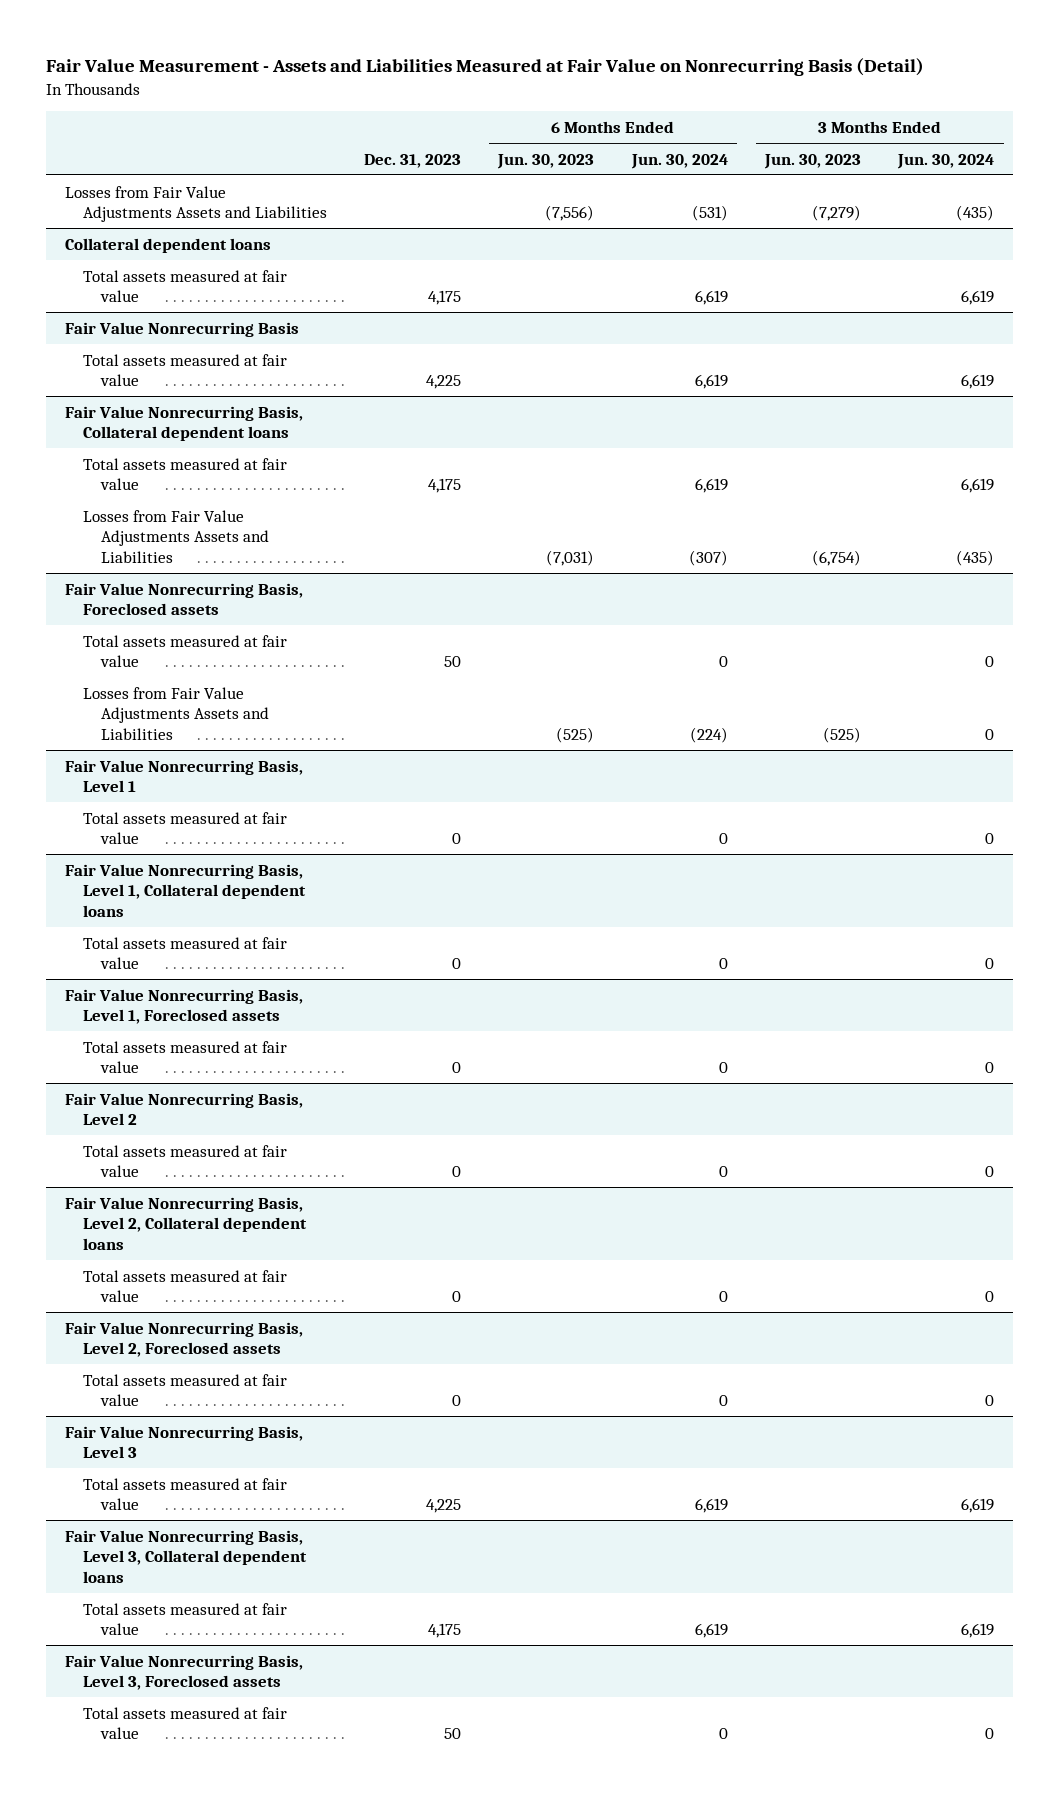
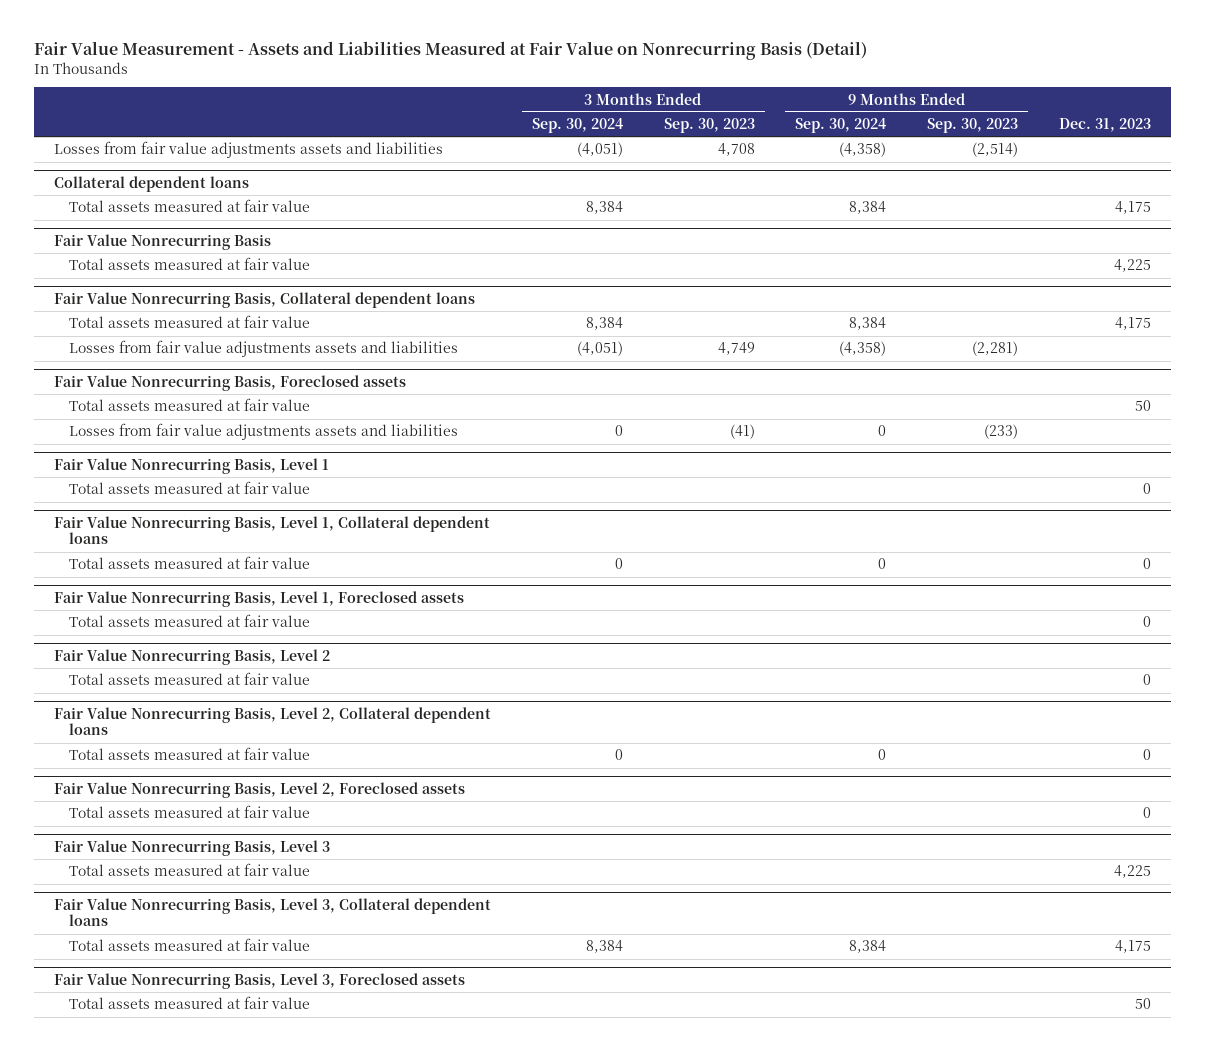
- | Dec. 31, 2023 | 6 Months Ended Jun. 30, 2023 | 6 Months Ended Jun. 30, 2024 | 3 Months Ended Jun. 30, 2023 | 3 Months Ended Jun. 30, 2024
+ | 3 Months Ended Sep. 30, 2024 | 3 Months Ended Sep. 30, 2023 | 9 Months Ended Sep. 30, 2024 | 9 Months Ended Sep. 30, 2023 | Dec. 31, 2023
- Losses from Fair Value Adjustments Assets and Liabilities | | (7,556) | (531) | (7,279) | (435)
+ Losses from fair value adjustments assets and liabilities | (4,051) | 4,708 | (4,358) | (2,514) |
@ Fair Value Nonrecurring Basis, Collateral dependent loans
- Losses from Fair Value Adjustments Assets and Liabilities | | (7,031) | (307) | (6,754) | (435)
+ Losses from fair value adjustments assets and liabilities | (4,051) | 4,749 | (4,358) | (2,281) |
@ Fair Value Nonrecurring Basis, Foreclosed assets
- Losses from Fair Value Adjustments Assets and Liabilities | | (525) | (224) | (525) | 0
+ Losses from fair value adjustments assets and liabilities | 0 | (41) | 0 | (233) |

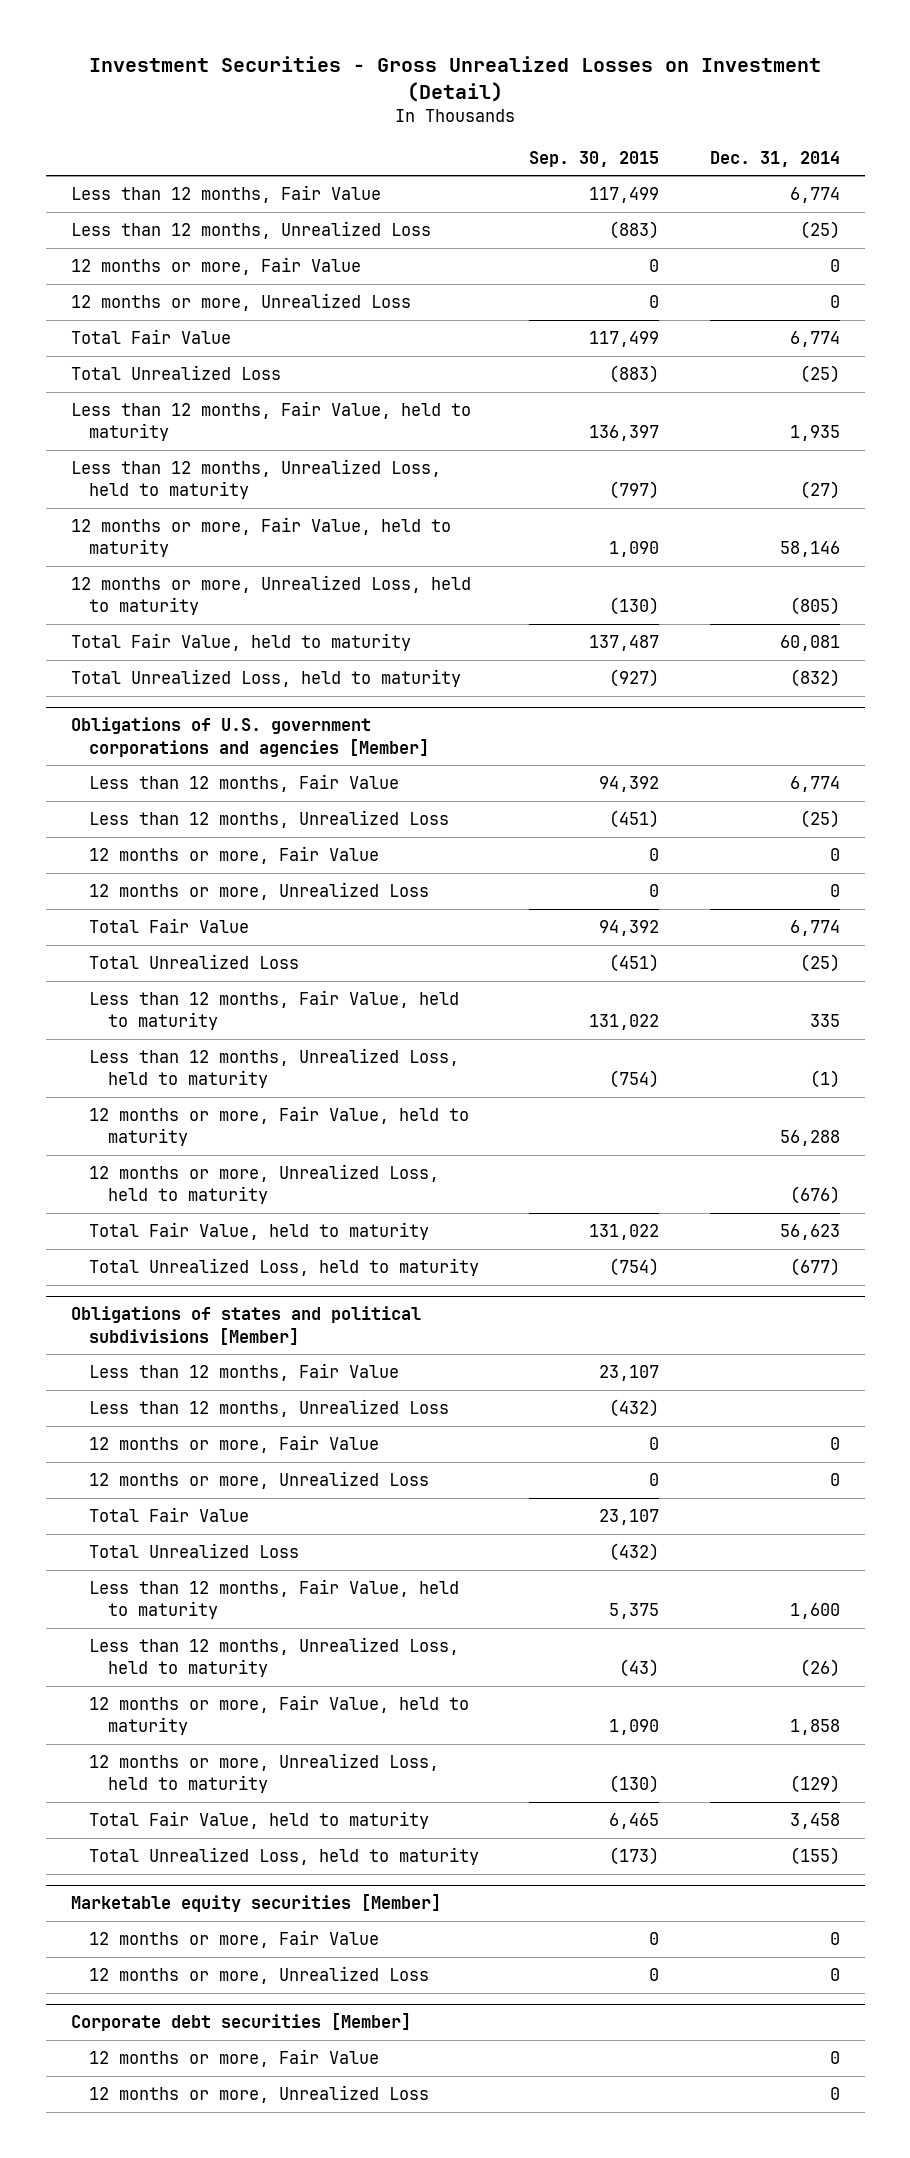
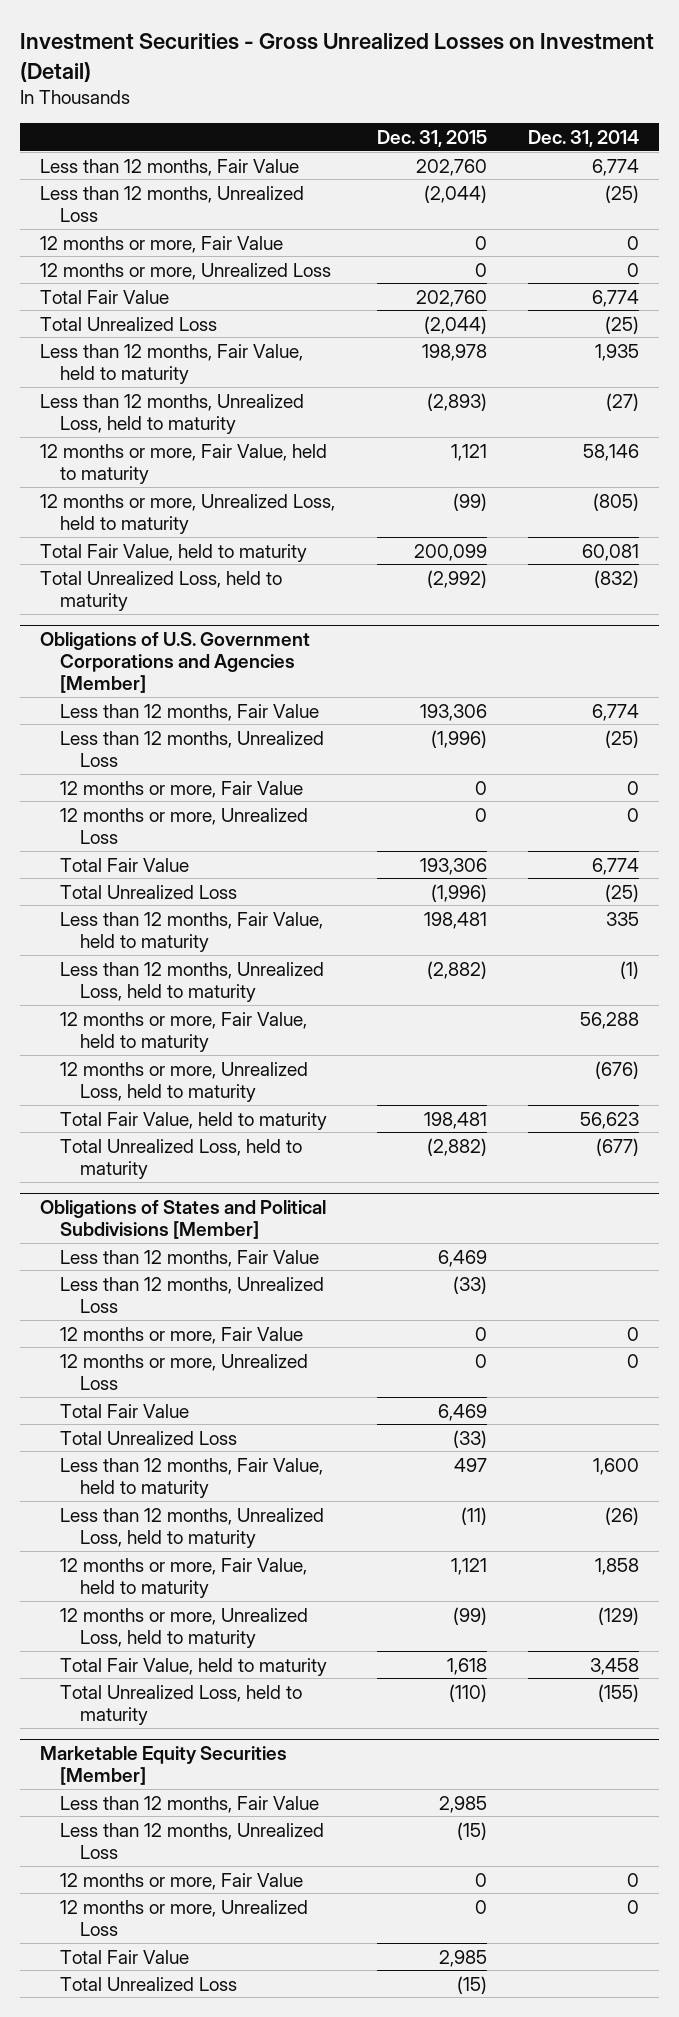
- | Sep. 30, 2015 | Dec. 31, 2014
+ | Dec. 31, 2015 | Dec. 31, 2014
- Obligations of U.S. government corporations and agencies [Member]
+ Obligations of U.S. Government Corporations and Agencies [Member]
- Obligations of states and political subdivisions [Member]
+ Obligations of States and Political Subdivisions [Member]
- Marketable equity securities [Member]
- 12 months or more, Fair Value | 0 | 0
- 12 months or more, Unrealized Loss | 0 | 0
- Corporate debt securities [Member]
+ Marketable Equity Securities [Member]
+ Less than 12 months, Fair Value | 2,985 |
+ Less than 12 months, Unrealized Loss | (15) |
+ Total Fair Value | 2,985 |
+ Total Unrealized Loss | (15) |

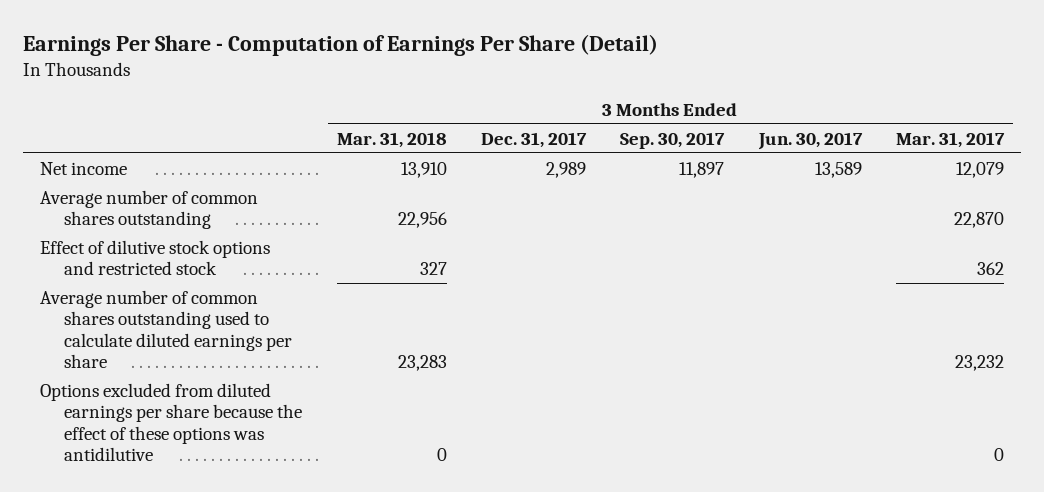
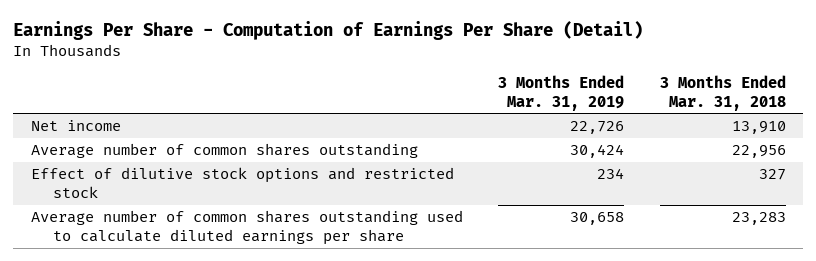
- | 3 Months Ended Mar. 31, 2018 | 3 Months Ended Dec. 31, 2017 | 3 Months Ended Sep. 30, 2017 | 3 Months Ended Jun. 30, 2017 | 3 Months Ended Mar. 31, 2017
+ | 3 Months Ended Mar. 31, 2019 | 3 Months Ended Mar. 31, 2018
- Options excluded from diluted earnings per share because the effect of these options was antidilutive | 0 | | | | 0

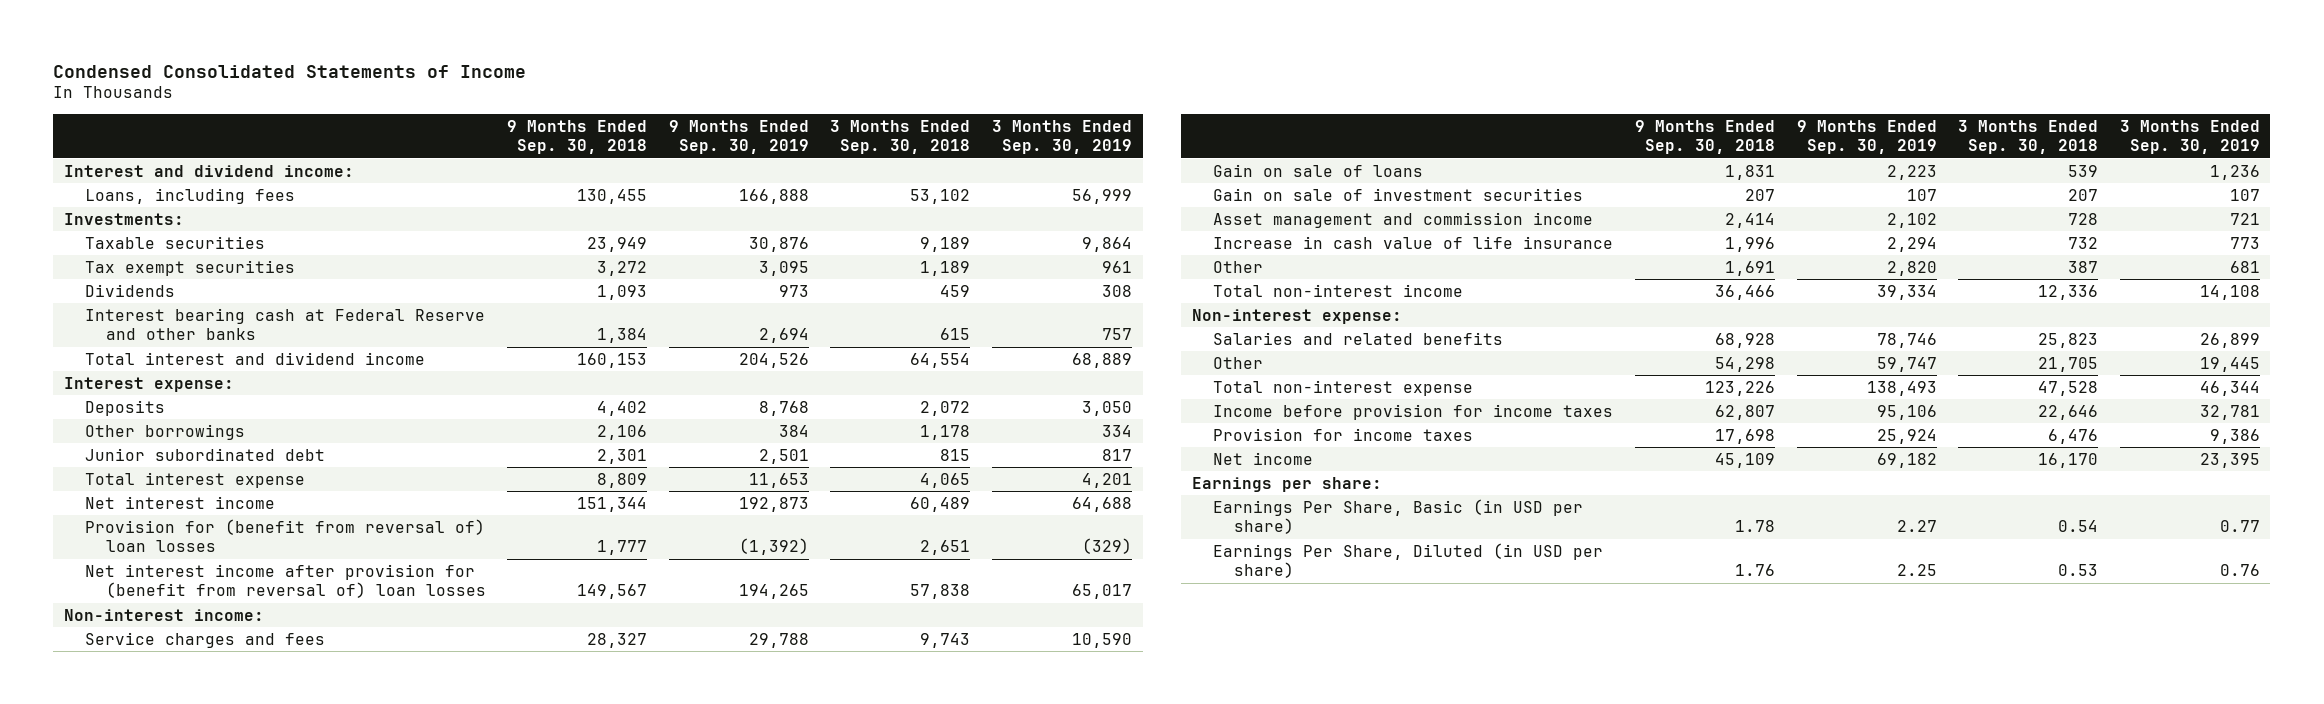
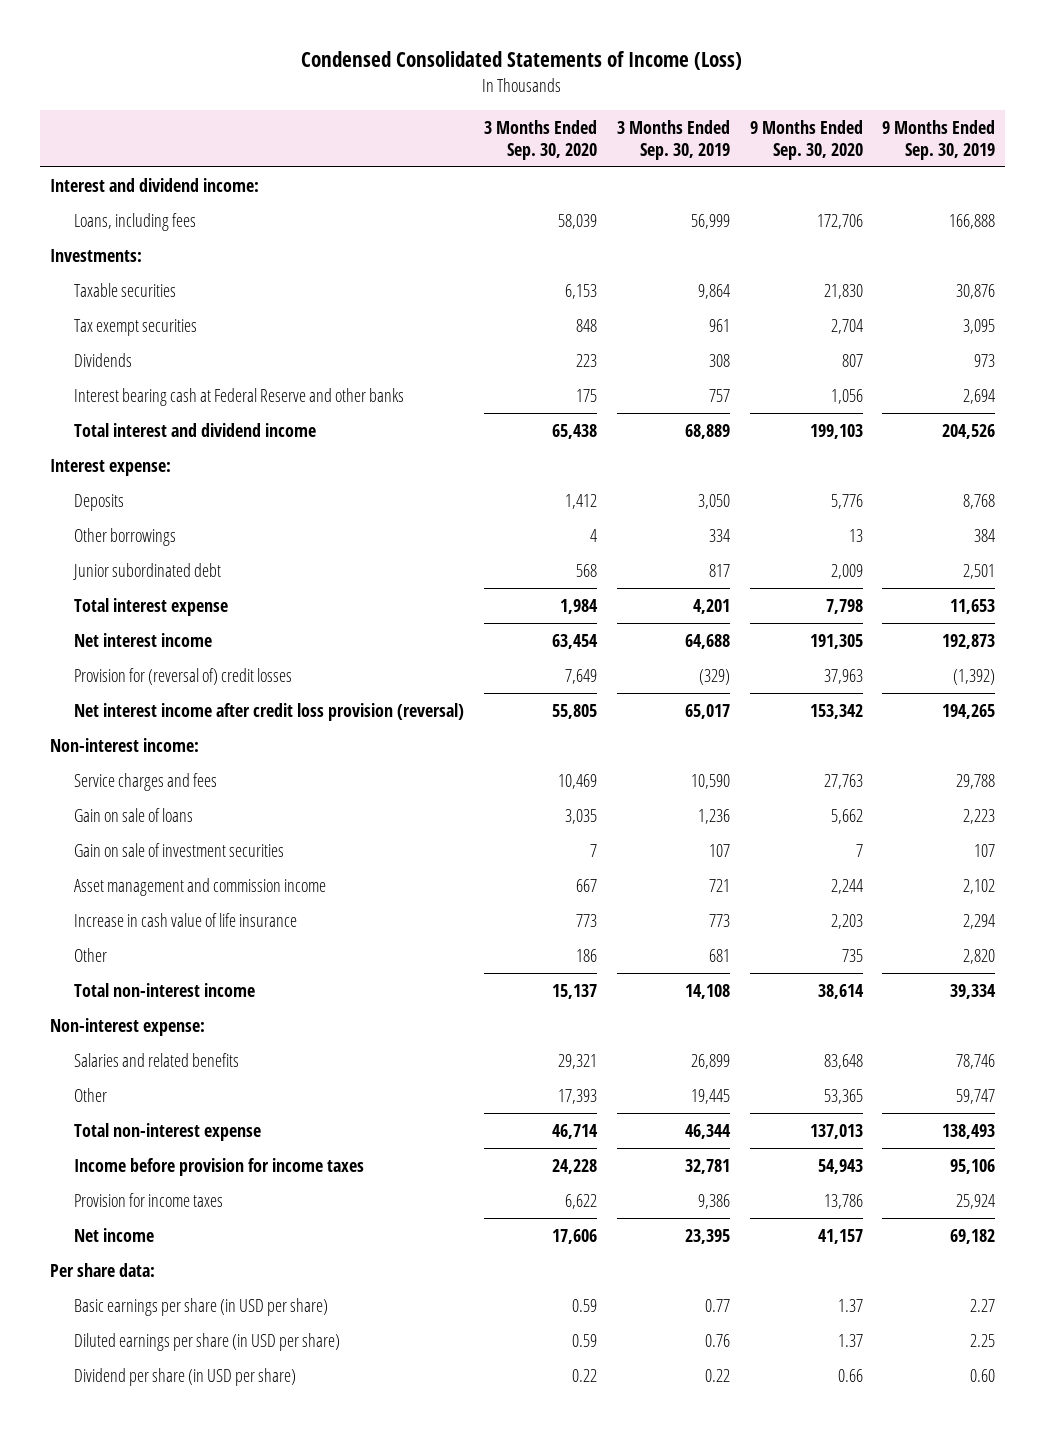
- Condensed Consolidated Statements of Income
+ Condensed Consolidated Statements of Income (Loss)
- | 9 Months Ended Sep. 30, 2018 | 9 Months Ended Sep. 30, 2019 | 3 Months Ended Sep. 30, 2018 | 3 Months Ended Sep. 30, 2019
+ | 3 Months Ended Sep. 30, 2020 | 3 Months Ended Sep. 30, 2019 | 9 Months Ended Sep. 30, 2020 | 9 Months Ended Sep. 30, 2019
- Provision for (benefit from reversal of) loan losses | 1,777 | (1,392) | 2,651 | (329)
- Net interest income after provision for (benefit from reversal of) loan losses | 149,567 | 194,265 | 57,838 | 65,017
+ Provision for (reversal of) credit losses | 7,649 | (329) | 37,963 | (1,392)
+ Net interest income after credit loss provision (reversal) | 55,805 | 65,017 | 153,342 | 194,265
- Earnings per share:
- Earnings Per Share, Basic (in USD per share) | 1.78 | 2.27 | 0.54 | 0.77
- Earnings Per Share, Diluted (in USD per share) | 1.76 | 2.25 | 0.53 | 0.76
+ Per share data:
+ Basic earnings per share (in USD per share) | 0.59 | 0.77 | 1.37 | 2.27
+ Diluted earnings per share (in USD per share) | 0.59 | 0.76 | 1.37 | 2.25
+ Dividend per share (in USD per share) | 0.22 | 0.22 | 0.66 | 0.60

